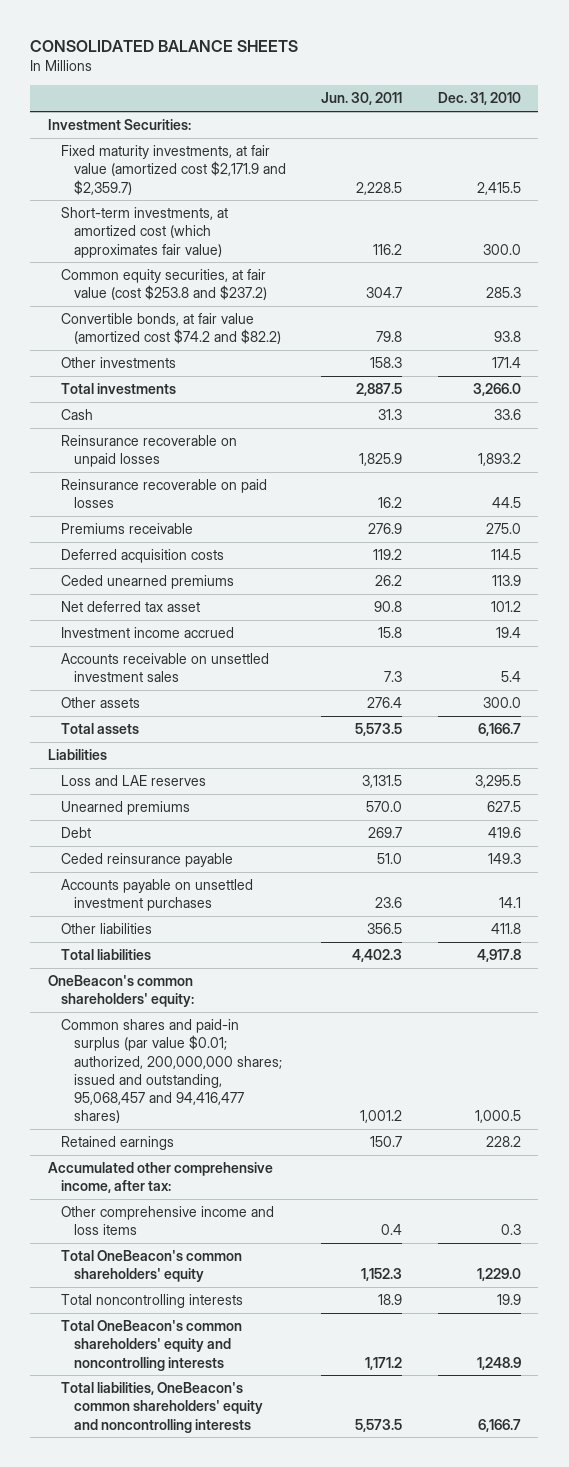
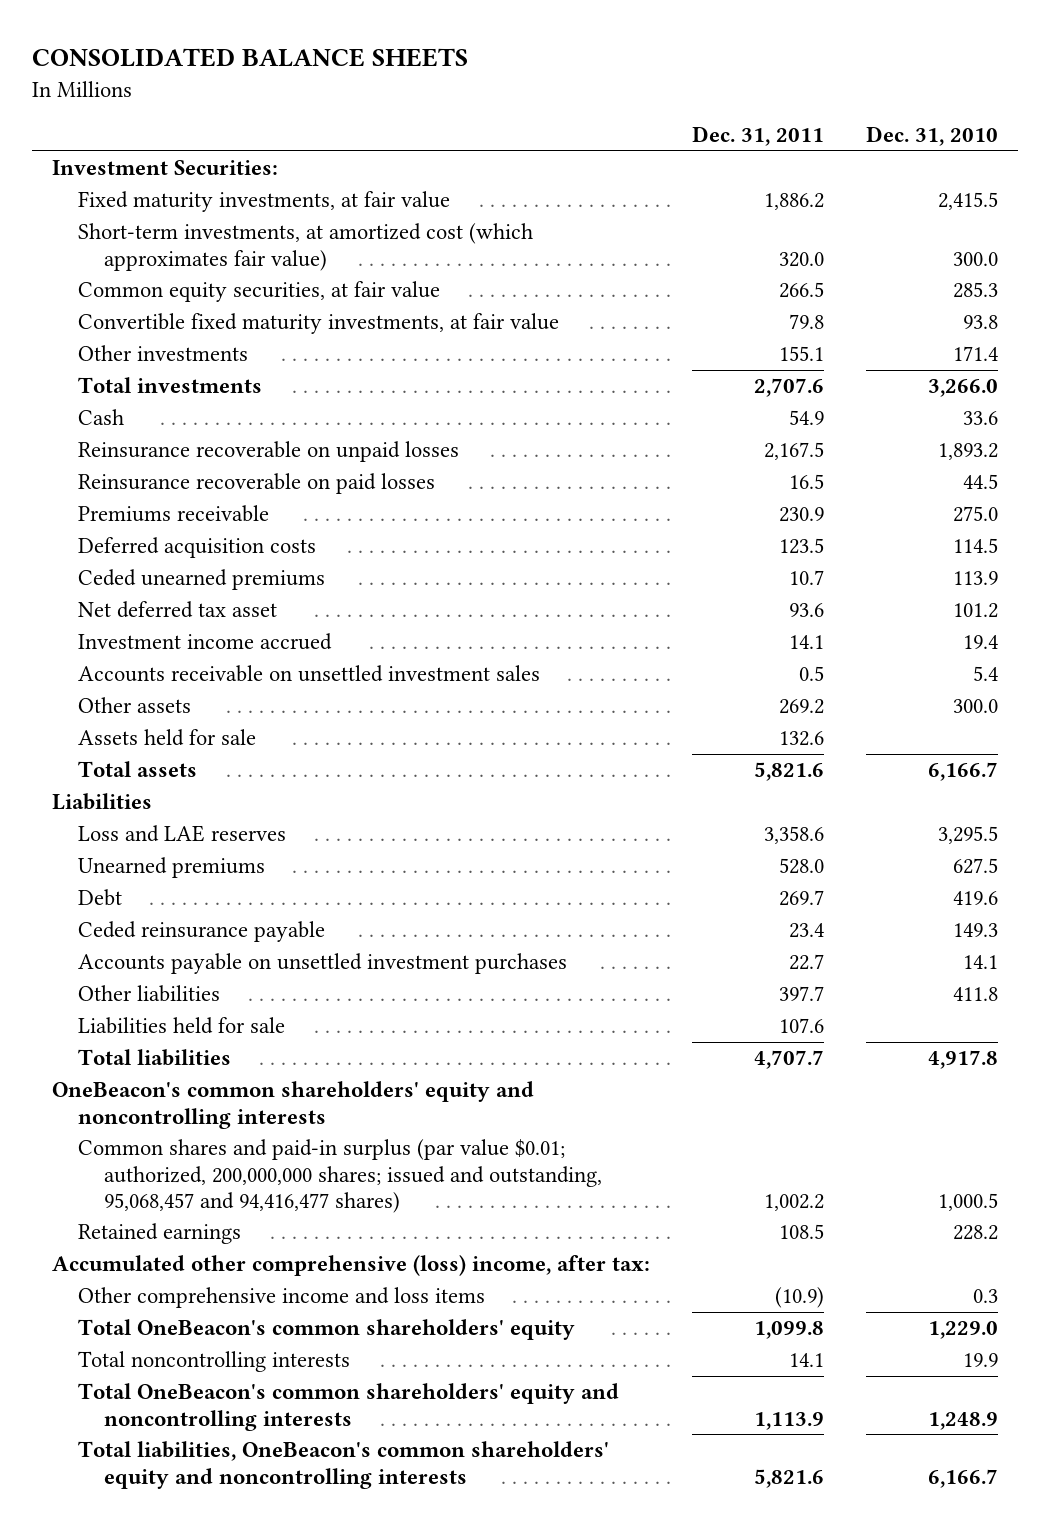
- | Jun. 30, 2011 | Dec. 31, 2010
+ | Dec. 31, 2011 | Dec. 31, 2010
- Fixed maturity investments, at fair value (amortized cost $2,171.9 and $2,359.7) | 2,228.5 | 2,415.5
+ Fixed maturity investments, at fair value | 1,886.2 | 2,415.5
- Common equity securities, at fair value (cost $253.8 and $237.2) | 304.7 | 285.3
- Convertible bonds, at fair value (amortized cost $74.2 and $82.2) | 79.8 | 93.8
+ Common equity securities, at fair value | 266.5 | 285.3
+ Convertible fixed maturity investments, at fair value | 79.8 | 93.8
+ Assets held for sale | 132.6 |
+ Liabilities held for sale | 107.6 |
- OneBeacon's common shareholders' equity:
+ OneBeacon's common shareholders' equity and noncontrolling interests
- Accumulated other comprehensive income, after tax:
+ Accumulated other comprehensive (loss) income, after tax:

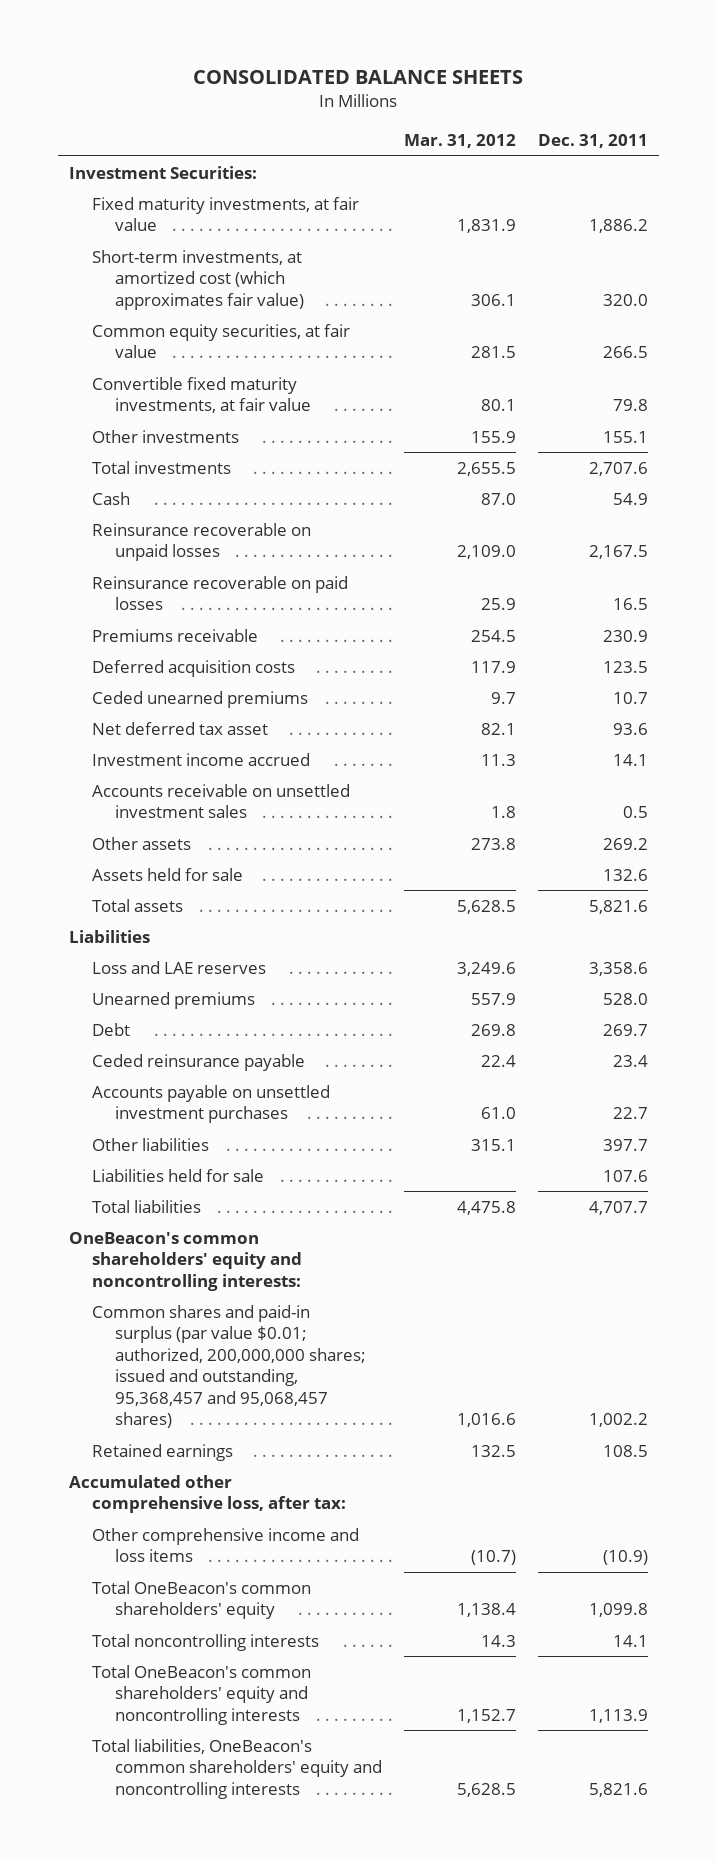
- | Dec. 31, 2011 | Dec. 31, 2010
+ | Mar. 31, 2012 | Dec. 31, 2011
- OneBeacon's common shareholders' equity and noncontrolling interests
- Common shares and paid-in surplus (par value $0.01; authorized, 200,000,000 shares; issued and outstanding, 95,068,457 and 94,416,477 shares) | 1,002.2 | 1,000.5
+ OneBeacon's common shareholders' equity and noncontrolling interests:
+ Common shares and paid-in surplus (par value $0.01; authorized, 200,000,000 shares; issued and outstanding, 95,368,457 and 95,068,457 shares) | 1,016.6 | 1,002.2
- Accumulated other comprehensive (loss) income, after tax:
+ Accumulated other comprehensive loss, after tax:

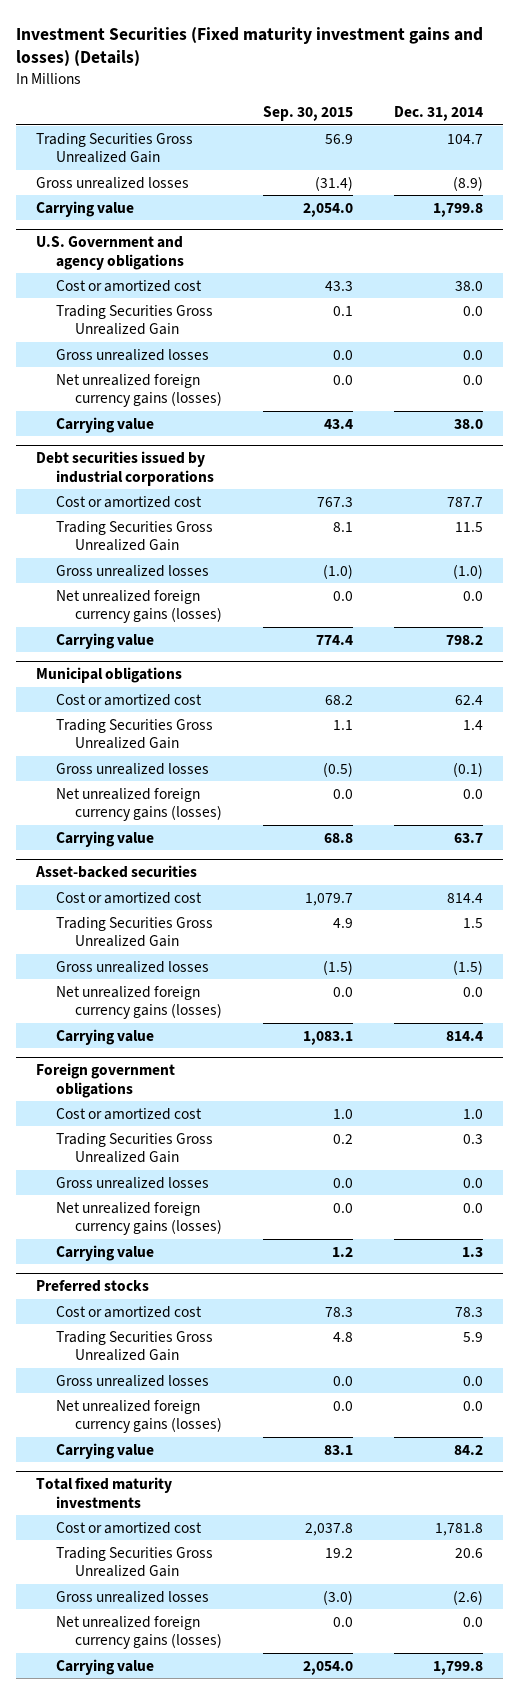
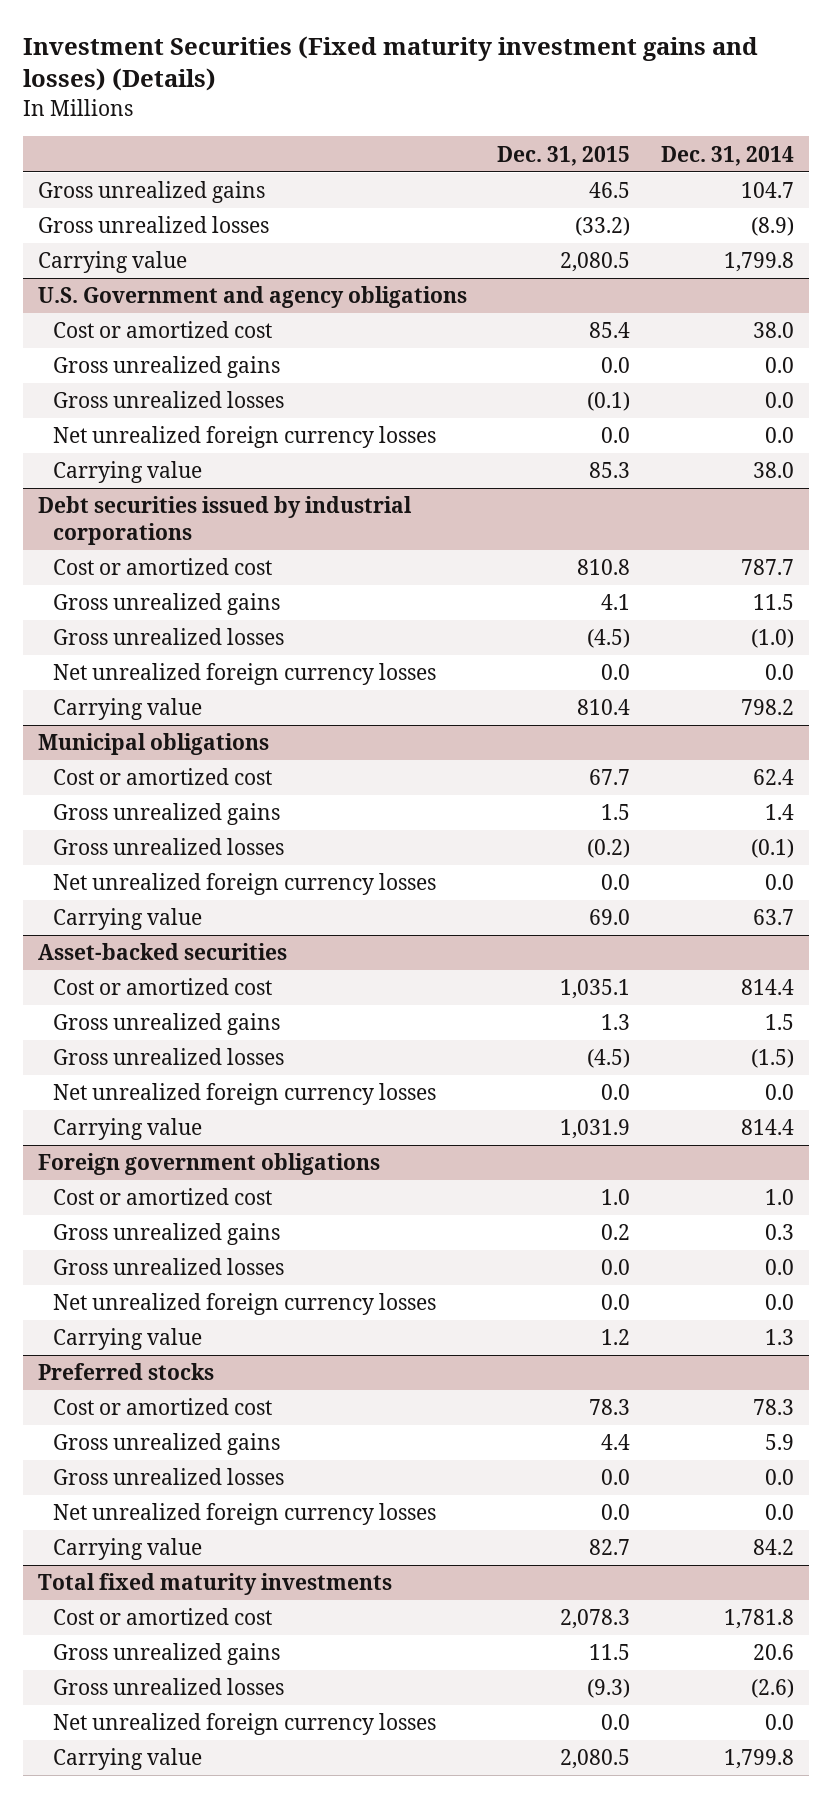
- | Sep. 30, 2015 | Dec. 31, 2014
+ | Dec. 31, 2015 | Dec. 31, 2014
- Trading Securities Gross Unrealized Gain | 56.9 | 104.7
+ Gross unrealized gains | 46.5 | 104.7
@ U.S. Government and agency obligations
- Trading Securities Gross Unrealized Gain | 0.1 | 0.0
+ Gross unrealized gains | 0.0 | 0.0
- Net unrealized foreign currency gains (losses) | 0.0 | 0.0
+ Net unrealized foreign currency losses | 0.0 | 0.0
@ Debt securities issued by industrial corporations
- Trading Securities Gross Unrealized Gain | 8.1 | 11.5
+ Gross unrealized gains | 4.1 | 11.5
- Net unrealized foreign currency gains (losses) | 0.0 | 0.0
+ Net unrealized foreign currency losses | 0.0 | 0.0
@ Municipal obligations
- Trading Securities Gross Unrealized Gain | 1.1 | 1.4
+ Gross unrealized gains | 1.5 | 1.4
- Net unrealized foreign currency gains (losses) | 0.0 | 0.0
+ Net unrealized foreign currency losses | 0.0 | 0.0
@ Asset-backed securities
- Trading Securities Gross Unrealized Gain | 4.9 | 1.5
+ Gross unrealized gains | 1.3 | 1.5
- Net unrealized foreign currency gains (losses) | 0.0 | 0.0
+ Net unrealized foreign currency losses | 0.0 | 0.0
@ Foreign government obligations
- Trading Securities Gross Unrealized Gain | 0.2 | 0.3
+ Gross unrealized gains | 0.2 | 0.3
- Net unrealized foreign currency gains (losses) | 0.0 | 0.0
+ Net unrealized foreign currency losses | 0.0 | 0.0
@ Preferred stocks
- Trading Securities Gross Unrealized Gain | 4.8 | 5.9
+ Gross unrealized gains | 4.4 | 5.9
- Net unrealized foreign currency gains (losses) | 0.0 | 0.0
+ Net unrealized foreign currency losses | 0.0 | 0.0
@ Total fixed maturity investments
- Trading Securities Gross Unrealized Gain | 19.2 | 20.6
+ Gross unrealized gains | 11.5 | 20.6
- Net unrealized foreign currency gains (losses) | 0.0 | 0.0
+ Net unrealized foreign currency losses | 0.0 | 0.0

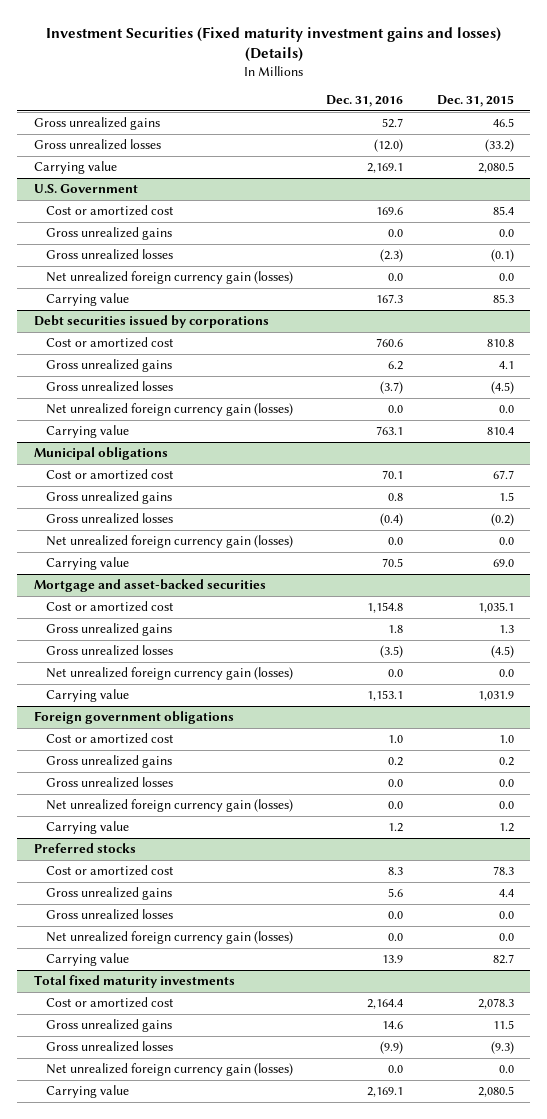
- | Dec. 31, 2015 | Dec. 31, 2014
+ | Dec. 31, 2016 | Dec. 31, 2015
- U.S. Government and agency obligations
+ U.S. Government
- Net unrealized foreign currency losses | 0.0 | 0.0
+ Net unrealized foreign currency gain (losses) | 0.0 | 0.0
- Debt securities issued by industrial corporations
+ Debt securities issued by corporations
- Net unrealized foreign currency losses | 0.0 | 0.0
+ Net unrealized foreign currency gain (losses) | 0.0 | 0.0
@ Municipal obligations
- Net unrealized foreign currency losses | 0.0 | 0.0
+ Net unrealized foreign currency gain (losses) | 0.0 | 0.0
- Asset-backed securities
+ Mortgage and asset-backed securities
- Net unrealized foreign currency losses | 0.0 | 0.0
+ Net unrealized foreign currency gain (losses) | 0.0 | 0.0
@ Foreign government obligations
- Net unrealized foreign currency losses | 0.0 | 0.0
+ Net unrealized foreign currency gain (losses) | 0.0 | 0.0
@ Preferred stocks
- Net unrealized foreign currency losses | 0.0 | 0.0
+ Net unrealized foreign currency gain (losses) | 0.0 | 0.0
@ Total fixed maturity investments
- Net unrealized foreign currency losses | 0.0 | 0.0
+ Net unrealized foreign currency gain (losses) | 0.0 | 0.0

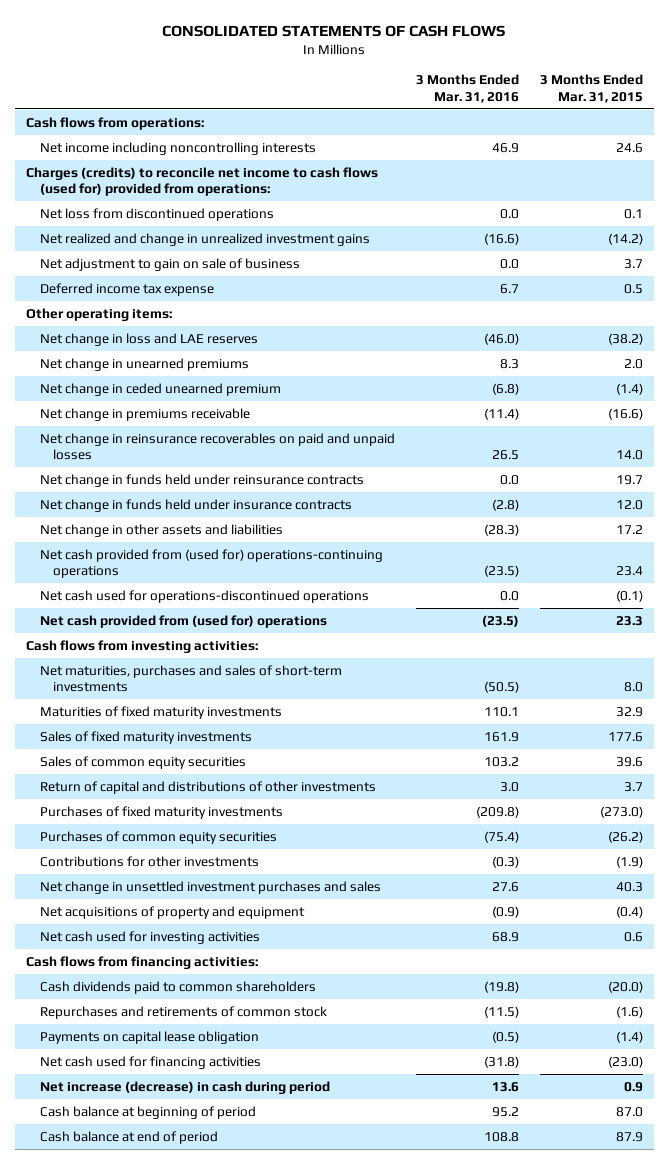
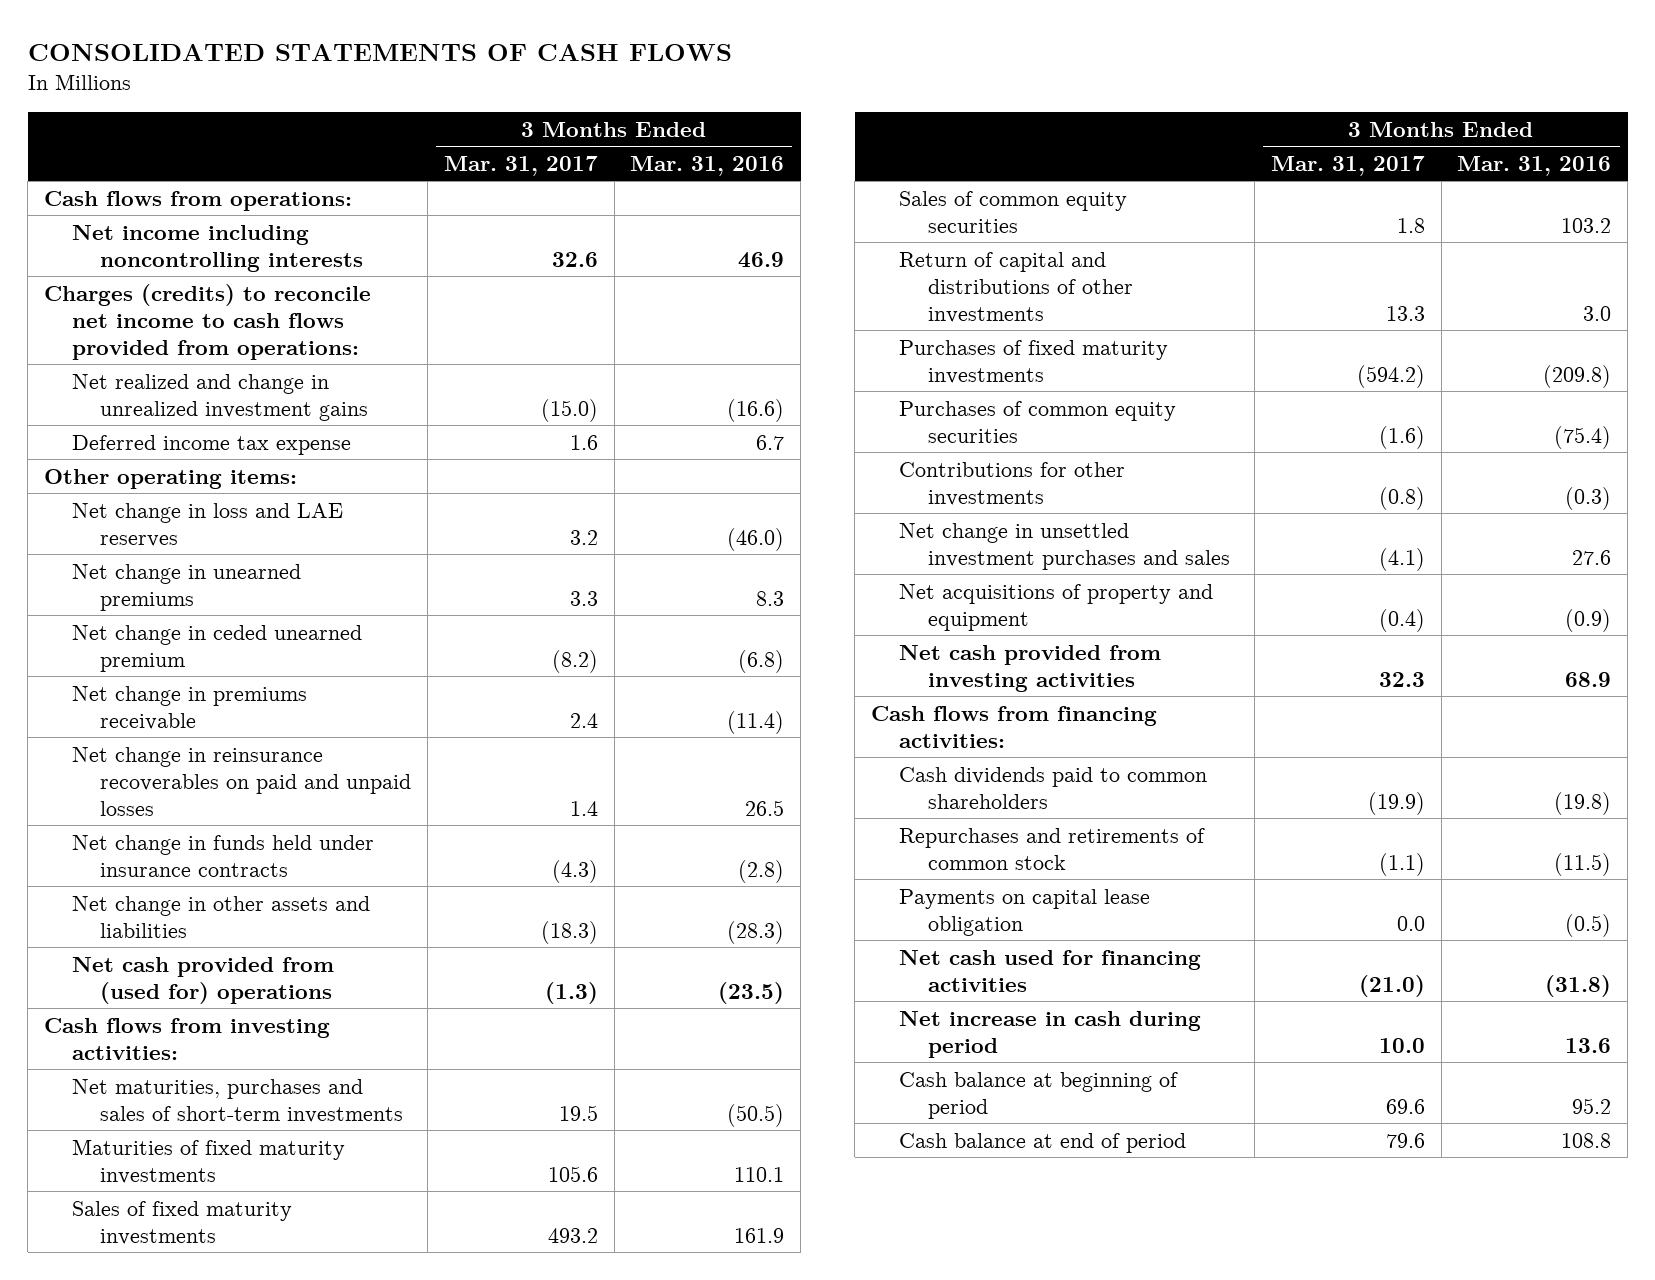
- | 3 Months Ended Mar. 31, 2016 | 3 Months Ended Mar. 31, 2015
+ | 3 Months Ended Mar. 31, 2017 | 3 Months Ended Mar. 31, 2016
- Charges (credits) to reconcile net income to cash flows (used for) provided from operations:
- Net loss from discontinued operations | 0.0 | 0.1
+ Charges (credits) to reconcile net income to cash flows provided from operations:
- Net adjustment to gain on sale of business | 0.0 | 3.7
- Net change in funds held under reinsurance contracts | 0.0 | 19.7
- Net cash provided from (used for) operations-continuing operations | (23.5) | 23.4
- Net cash used for operations-discontinued operations | 0.0 | (0.1)
- Net cash used for investing activities | 68.9 | 0.6
+ Net cash provided from investing activities | 32.3 | 68.9
- Net increase (decrease) in cash during period | 13.6 | 0.9
+ Net increase in cash during period | 10.0 | 13.6

